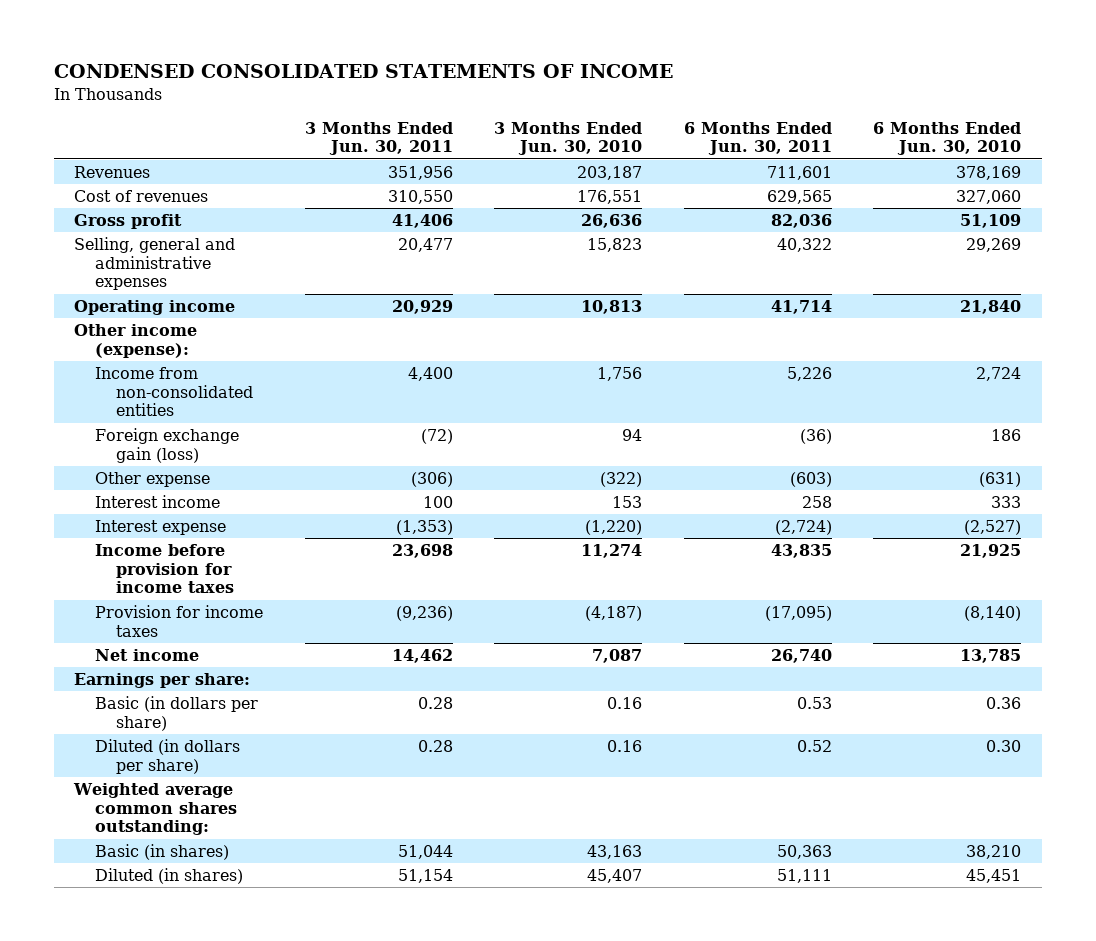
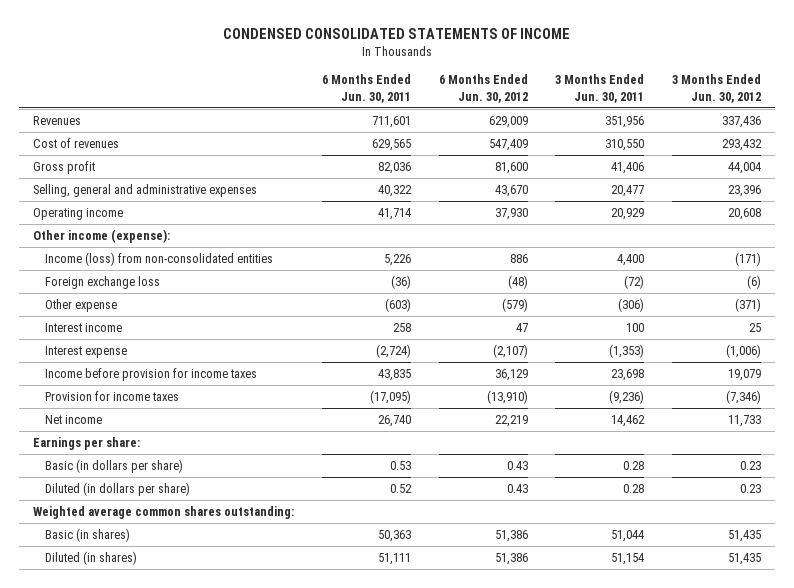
- | 3 Months Ended Jun. 30, 2011 | 3 Months Ended Jun. 30, 2010 | 6 Months Ended Jun. 30, 2011 | 6 Months Ended Jun. 30, 2010
+ | 6 Months Ended Jun. 30, 2011 | 6 Months Ended Jun. 30, 2012 | 3 Months Ended Jun. 30, 2011 | 3 Months Ended Jun. 30, 2012
- Income from non-consolidated entities | 4,400 | 1,756 | 5,226 | 2,724
- Foreign exchange gain (loss) | (72) | 94 | (36) | 186
+ Income (loss) from non-consolidated entities | 5,226 | 886 | 4,400 | (171)
+ Foreign exchange loss | (36) | (48) | (72) | (6)

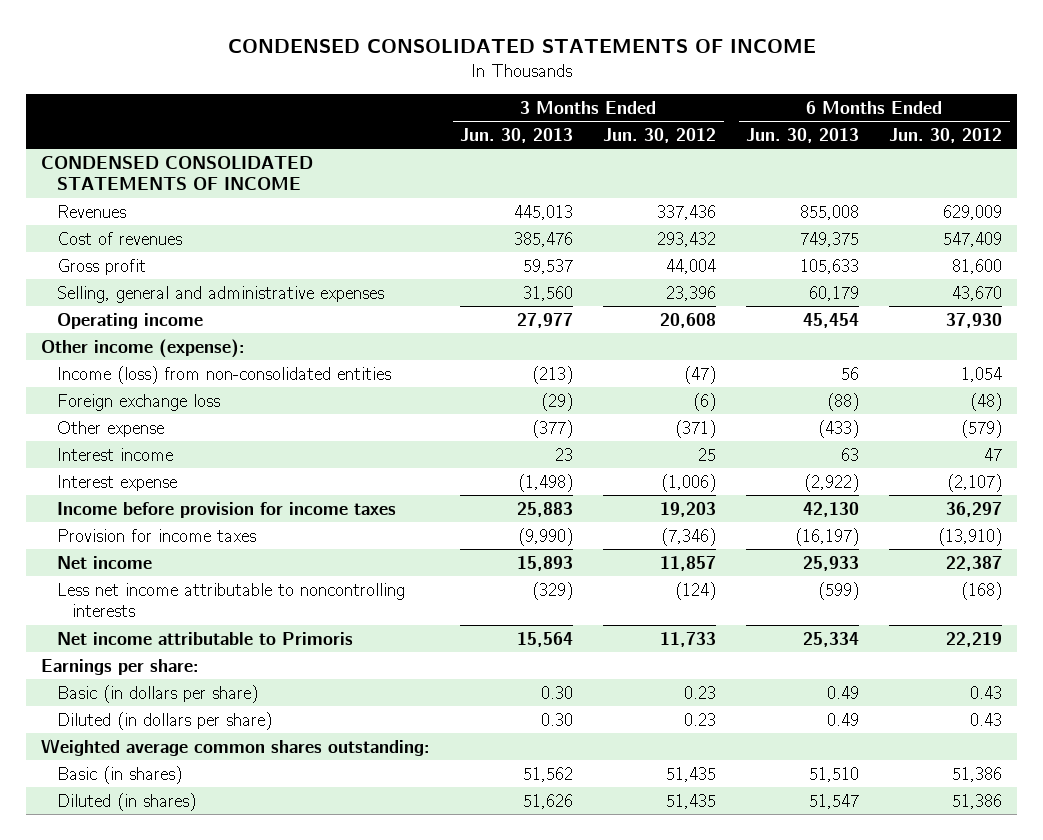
- | 6 Months Ended Jun. 30, 2011 | 6 Months Ended Jun. 30, 2012 | 3 Months Ended Jun. 30, 2011 | 3 Months Ended Jun. 30, 2012
+ | 3 Months Ended Jun. 30, 2013 | 3 Months Ended Jun. 30, 2012 | 6 Months Ended Jun. 30, 2013 | 6 Months Ended Jun. 30, 2012
+ CONDENSED CONSOLIDATED STATEMENTS OF INCOME
- Income (loss) from non-consolidated entities | 5,226 | 886 | 4,400 | (171)
+ Income (loss) from non-consolidated entities | (213) | (47) | 56 | 1,054
- Income before provision for income taxes | 43,835 | 36,129 | 23,698 | 19,079
+ Income before provision for income taxes | 25,883 | 19,203 | 42,130 | 36,297
- Net income | 26,740 | 22,219 | 14,462 | 11,733
+ Net income | 15,893 | 11,857 | 25,933 | 22,387
+ Less net income attributable to noncontrolling interests | (329) | (124) | (599) | (168)
+ Net income attributable to Primoris | 15,564 | 11,733 | 25,334 | 22,219

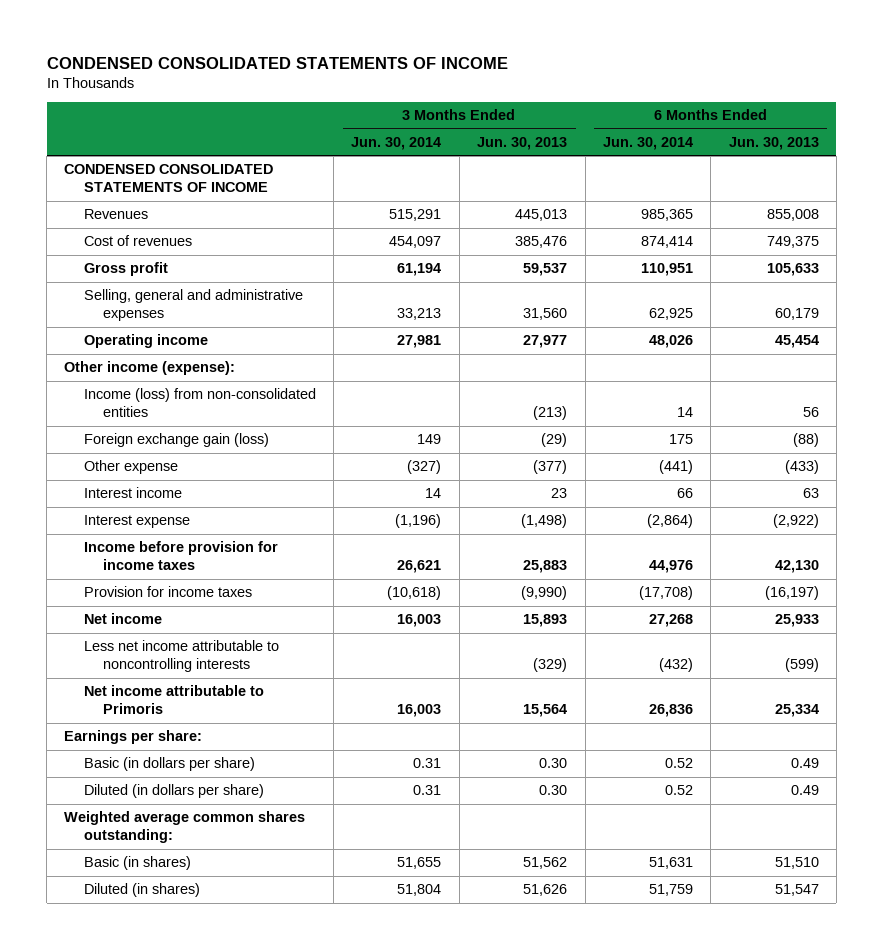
- | 3 Months Ended Jun. 30, 2013 | 3 Months Ended Jun. 30, 2012 | 6 Months Ended Jun. 30, 2013 | 6 Months Ended Jun. 30, 2012
+ | 3 Months Ended Jun. 30, 2014 | 3 Months Ended Jun. 30, 2013 | 6 Months Ended Jun. 30, 2014 | 6 Months Ended Jun. 30, 2013
- Foreign exchange loss | (29) | (6) | (88) | (48)
+ Foreign exchange gain (loss) | 149 | (29) | 175 | (88)

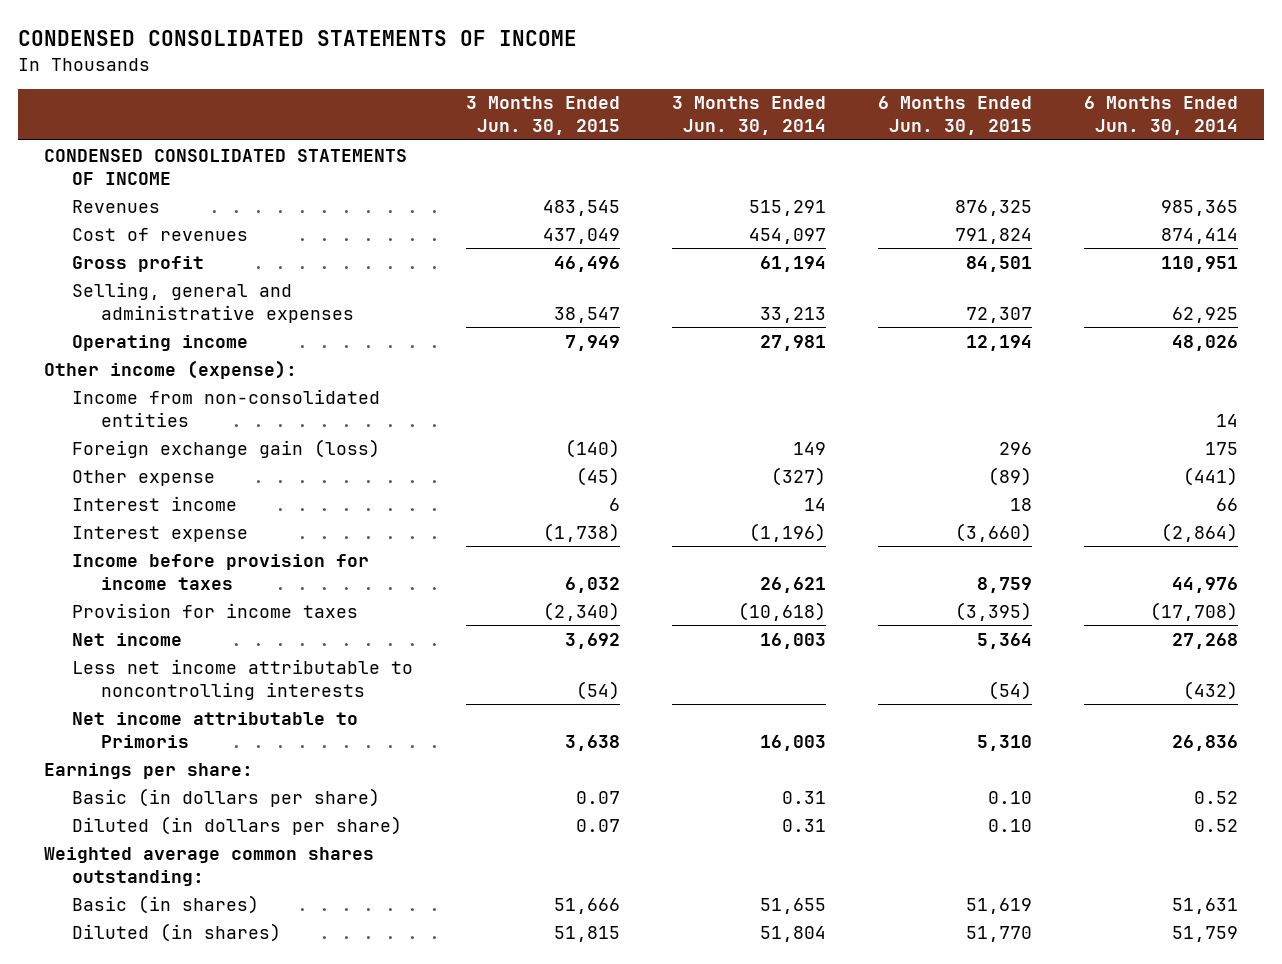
- | 3 Months Ended Jun. 30, 2014 | 3 Months Ended Jun. 30, 2013 | 6 Months Ended Jun. 30, 2014 | 6 Months Ended Jun. 30, 2013
+ | 3 Months Ended Jun. 30, 2015 | 3 Months Ended Jun. 30, 2014 | 6 Months Ended Jun. 30, 2015 | 6 Months Ended Jun. 30, 2014
- Income (loss) from non-consolidated entities | | (213) | 14 | 56
+ Income from non-consolidated entities | | | | 14

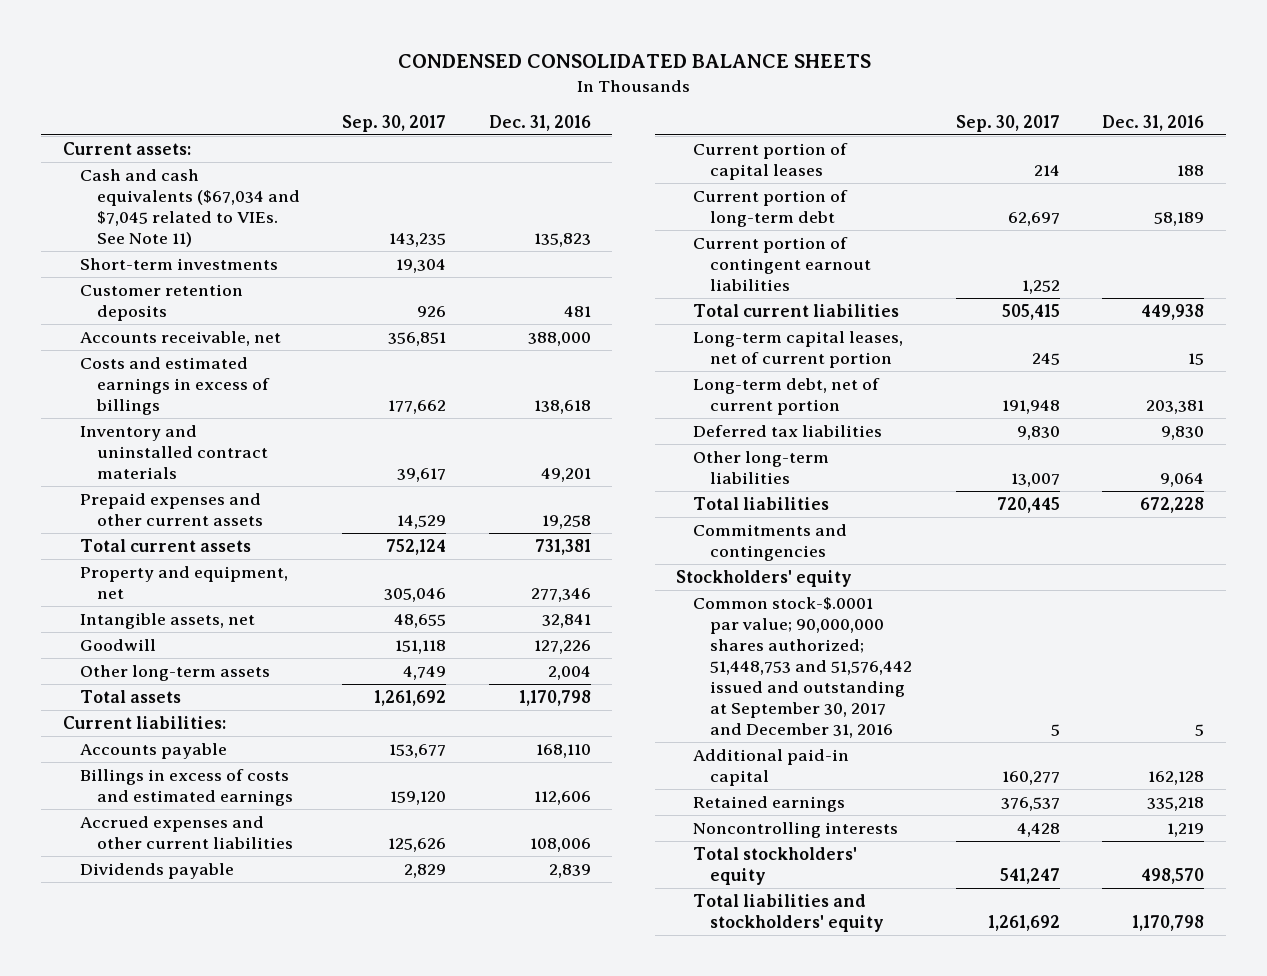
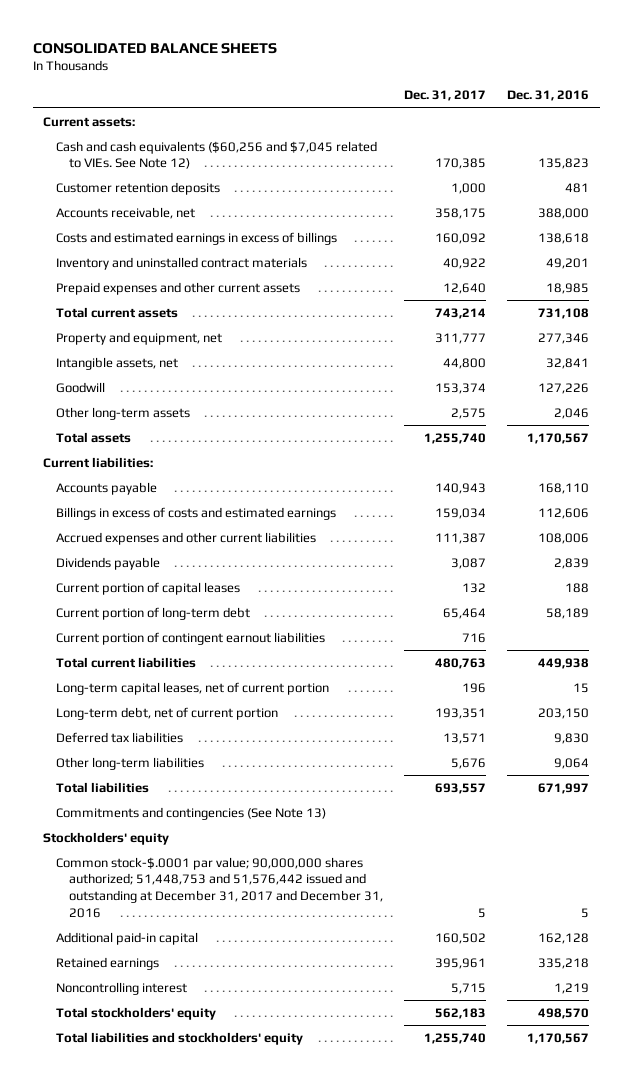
- CONDENSED CONSOLIDATED BALANCE SHEETS
+ CONSOLIDATED BALANCE SHEETS
- | Sep. 30, 2017 | Dec. 31, 2016
+ | Dec. 31, 2017 | Dec. 31, 2016
- Cash and cash equivalents ($67,034 and $7,045 related to VIEs. See Note 11) | 143,235 | 135,823
- Short-term investments | 19,304 |
+ Cash and cash equivalents ($60,256 and $7,045 related to VIEs. See Note 12) | 170,385 | 135,823
- Prepaid expenses and other current assets | 14,529 | 19,258
- Total current assets | 752,124 | 731,381
+ Prepaid expenses and other current assets | 12,640 | 18,985
+ Total current assets | 743,214 | 731,108
- Other long-term assets | 4,749 | 2,004
- Total assets | 1,261,692 | 1,170,798
+ Other long-term assets | 2,575 | 2,046
+ Total assets | 1,255,740 | 1,170,567
- Long-term debt, net of current portion | 191,948 | 203,381
+ Long-term debt, net of current portion | 193,351 | 203,150
- Total liabilities | 720,445 | 672,228
- Commitments and contingencies
+ Total liabilities | 693,557 | 671,997
+ Commitments and contingencies (See Note 13)
- Common stock-$.0001 par value; 90,000,000 shares authorized; 51,448,753 and 51,576,442 issued and outstanding at September 30, 2017 and December 31, 2016 | 5 | 5
+ Common stock-$.0001 par value; 90,000,000 shares authorized; 51,448,753 and 51,576,442 issued and outstanding at December 31, 2017 and December 31, 2016 | 5 | 5
- Noncontrolling interests | 4,428 | 1,219
+ Noncontrolling interest | 5,715 | 1,219
- Total liabilities and stockholders' equity | 1,261,692 | 1,170,798
+ Total liabilities and stockholders' equity | 1,255,740 | 1,170,567

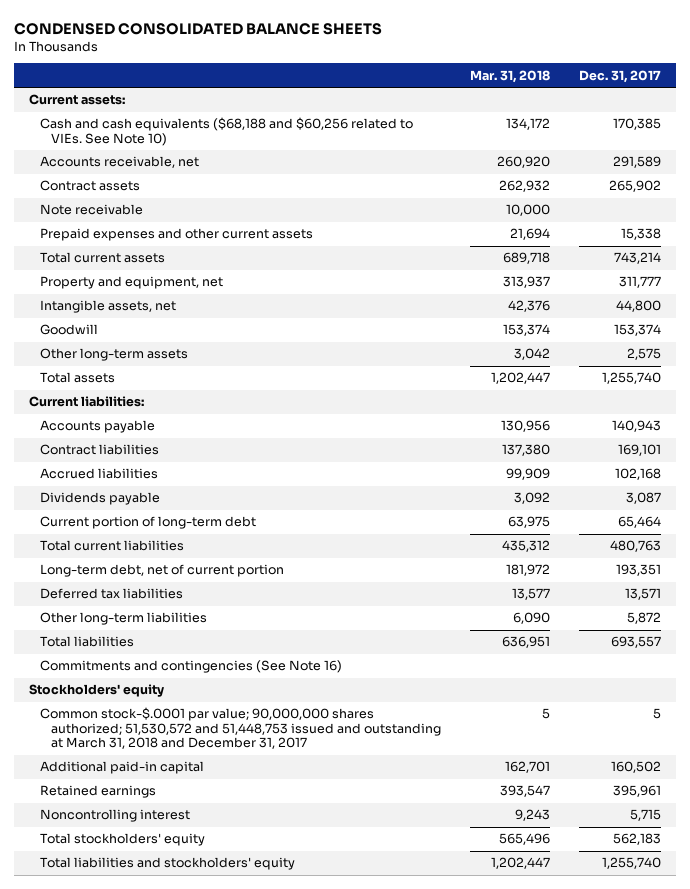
- CONSOLIDATED BALANCE SHEETS
+ CONDENSED CONSOLIDATED BALANCE SHEETS
- | Dec. 31, 2017 | Dec. 31, 2016
+ | Mar. 31, 2018 | Dec. 31, 2017
- Cash and cash equivalents ($60,256 and $7,045 related to VIEs. See Note 12) | 170,385 | 135,823
- Customer retention deposits | 1,000 | 481
- Accounts receivable, net | 358,175 | 388,000
- Costs and estimated earnings in excess of billings | 160,092 | 138,618
- Inventory and uninstalled contract materials | 40,922 | 49,201
- Prepaid expenses and other current assets | 12,640 | 18,985
+ Cash and cash equivalents ($68,188 and $60,256 related to VIEs. See Note 10) | 134,172 | 170,385
+ Accounts receivable, net | 260,920 | 291,589
+ Contract assets | 262,932 | 265,902
+ Note receivable | 10,000 |
+ Prepaid expenses and other current assets | 21,694 | 15,338
- Billings in excess of costs and estimated earnings | 159,034 | 112,606
- Accrued expenses and other current liabilities | 111,387 | 108,006
+ Contract liabilities | 137,380 | 169,101
+ Accrued liabilities | 99,909 | 102,168
- Current portion of capital leases | 132 | 188
- Current portion of contingent earnout liabilities | 716 |
- Long-term capital leases, net of current portion | 196 | 15
- Other long-term liabilities | 5,676 | 9,064
+ Other long-term liabilities | 6,090 | 5,872
- Commitments and contingencies (See Note 13)
+ Commitments and contingencies (See Note 16)
- Common stock-$.0001 par value; 90,000,000 shares authorized; 51,448,753 and 51,576,442 issued and outstanding at December 31, 2017 and December 31, 2016 | 5 | 5
+ Common stock-$.0001 par value; 90,000,000 shares authorized; 51,530,572 and 51,448,753 issued and outstanding at March 31, 2018 and December 31, 2017 | 5 | 5

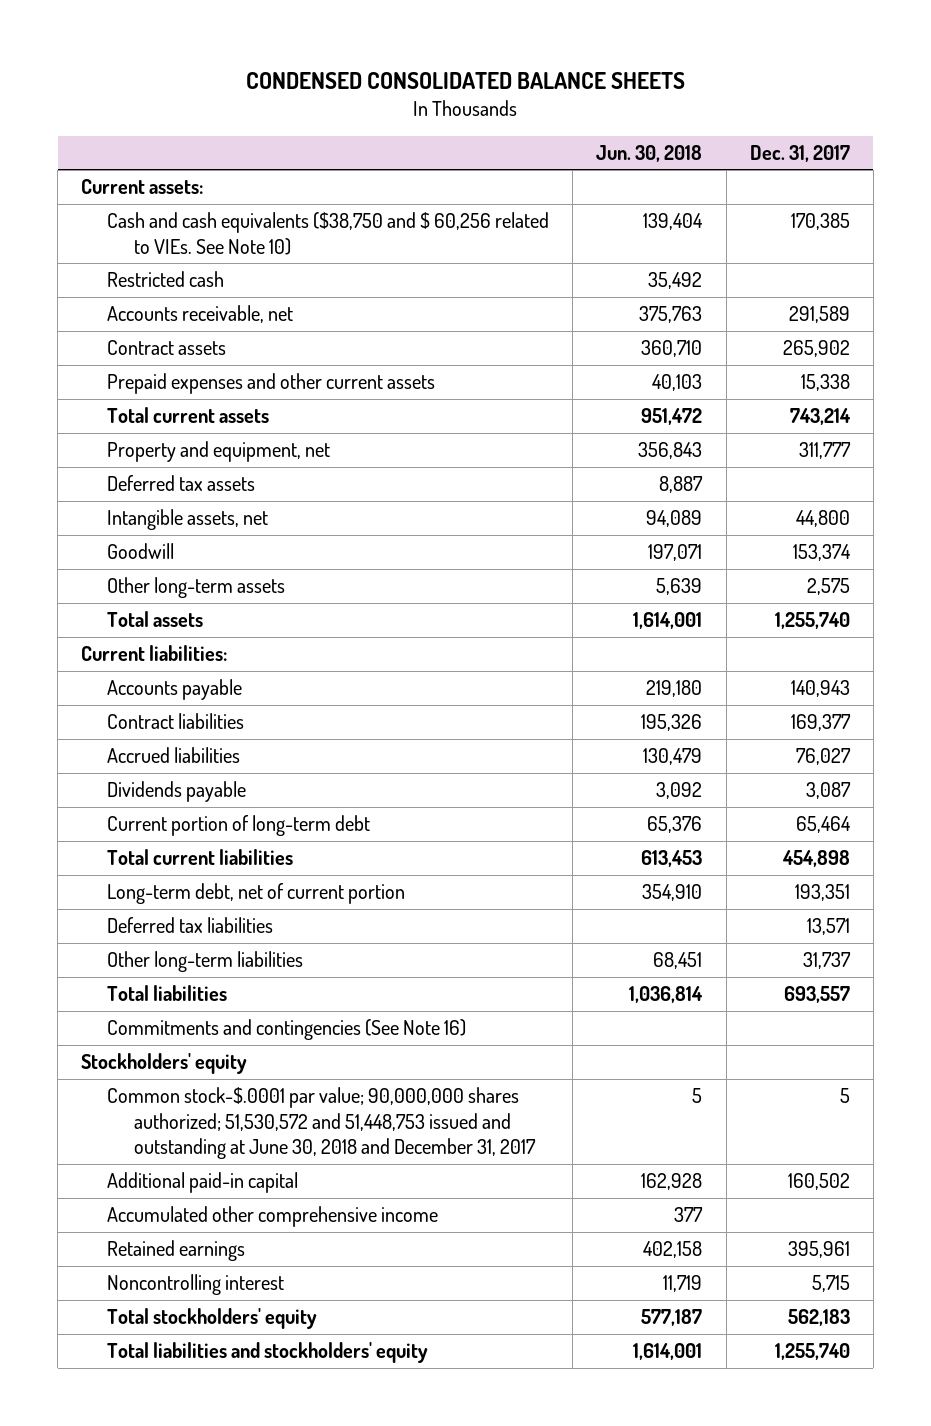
- | Mar. 31, 2018 | Dec. 31, 2017
+ | Jun. 30, 2018 | Dec. 31, 2017
- Cash and cash equivalents ($68,188 and $60,256 related to VIEs. See Note 10) | 134,172 | 170,385
+ Cash and cash equivalents ($38,750 and $ 60,256 related to VIEs. See Note 10) | 139,404 | 170,385
+ Restricted cash | 35,492 |
- Note receivable | 10,000 |
+ Deferred tax assets | 8,887 |
- Contract liabilities | 137,380 | 169,101
- Accrued liabilities | 99,909 | 102,168
+ Contract liabilities | 195,326 | 169,377
+ Accrued liabilities | 130,479 | 76,027
- Total current liabilities | 435,312 | 480,763
+ Total current liabilities | 613,453 | 454,898
- Other long-term liabilities | 6,090 | 5,872
+ Other long-term liabilities | 68,451 | 31,737
- Common stock-$.0001 par value; 90,000,000 shares authorized; 51,530,572 and 51,448,753 issued and outstanding at March 31, 2018 and December 31, 2017 | 5 | 5
+ Common stock-$.0001 par value; 90,000,000 shares authorized; 51,530,572 and 51,448,753 issued and outstanding at June 30, 2018 and December 31, 2017 | 5 | 5
+ Accumulated other comprehensive income | 377 |

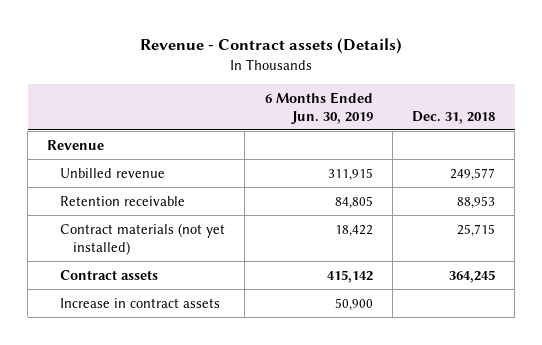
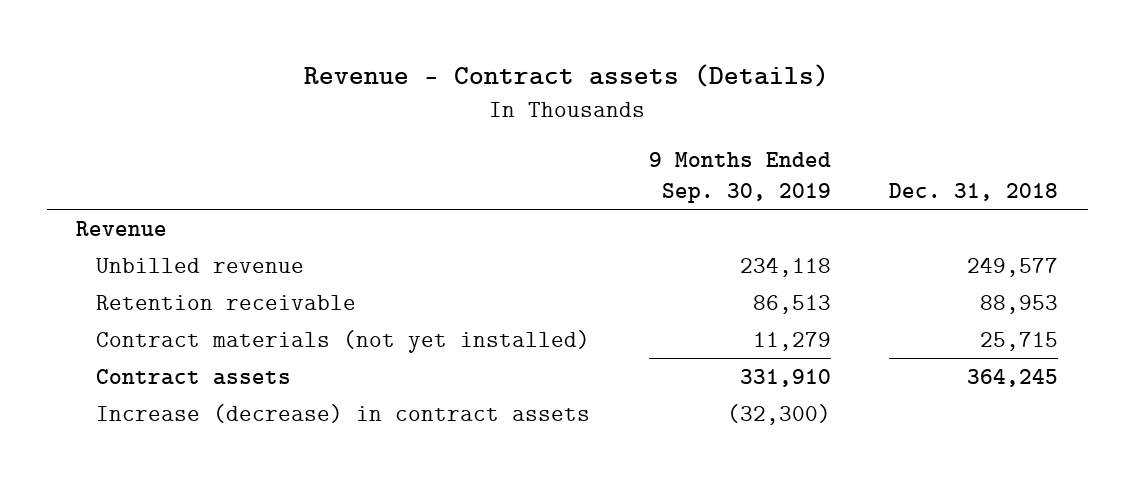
- | 6 Months Ended Jun. 30, 2019 | Dec. 31, 2018
+ | 9 Months Ended Sep. 30, 2019 | Dec. 31, 2018
- Increase in contract assets | 50,900 |
+ Increase (decrease) in contract assets | (32,300) |

